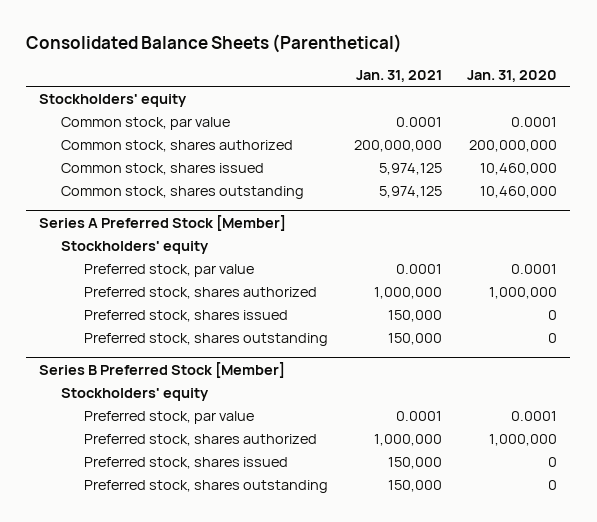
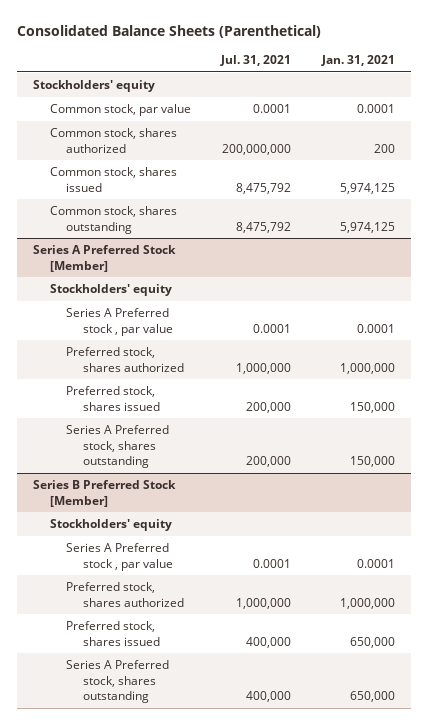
- | Jan. 31, 2021 | Jan. 31, 2020
+ | Jul. 31, 2021 | Jan. 31, 2021
- Common stock, shares authorized | 200,000,000 | 200,000,000
+ Common stock, shares authorized | 200,000,000 | 200
@ Series A Preferred Stock [Member]
- Preferred stock, par value | 0.0001 | 0.0001
+ Series A Preferred stock , par value | 0.0001 | 0.0001
- Preferred stock, shares outstanding | 150,000 | 0
+ Series A Preferred stock, shares outstanding | 200,000 | 150,000
@ Series B Preferred Stock [Member]
- Preferred stock, par value | 0.0001 | 0.0001
+ Series A Preferred stock , par value | 0.0001 | 0.0001
- Preferred stock, shares issued | 150,000 | 0
- Preferred stock, shares outstanding | 150,000 | 0
+ Preferred stock, shares issued | 400,000 | 650,000
+ Series A Preferred stock, shares outstanding | 400,000 | 650,000

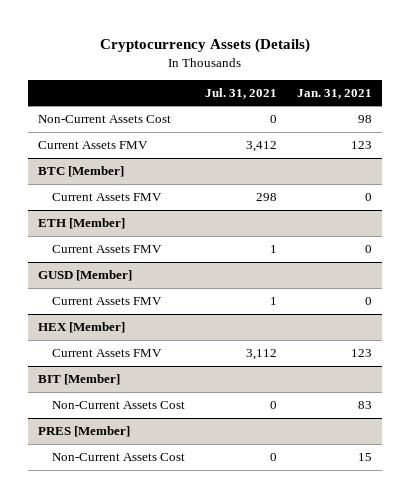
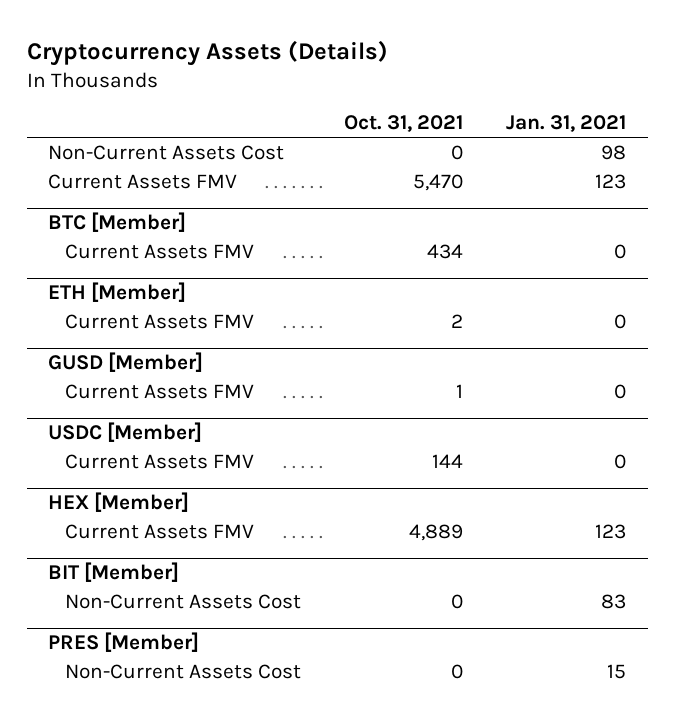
- | Jul. 31, 2021 | Jan. 31, 2021
+ | Oct. 31, 2021 | Jan. 31, 2021
+ USDC [Member]
+ Current Assets FMV | 144 | 0

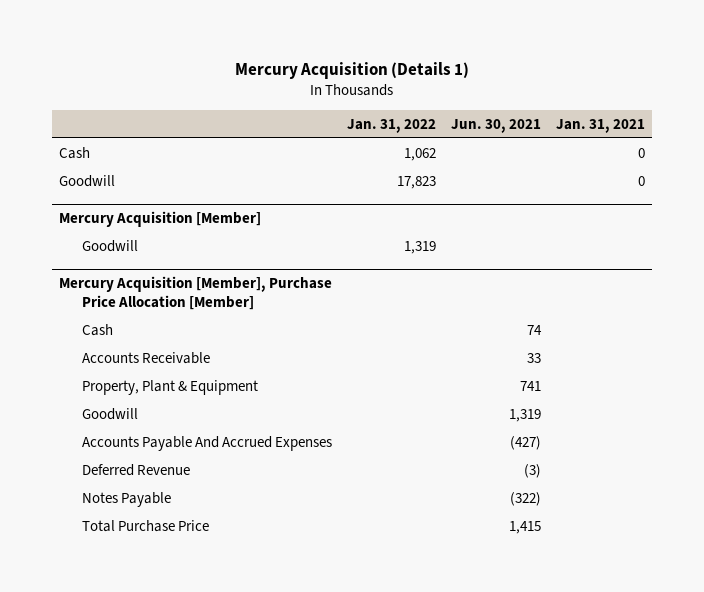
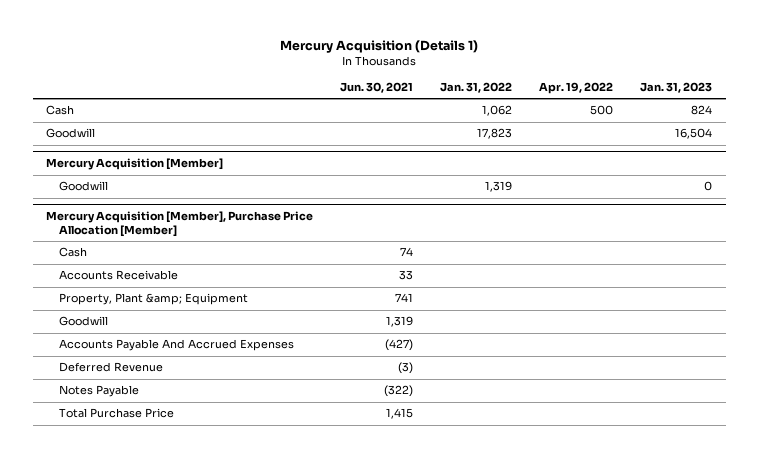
- | Jan. 31, 2022 | Jun. 30, 2021 | Jan. 31, 2021
+ | Jun. 30, 2021 | Jan. 31, 2022 | Apr. 19, 2022 | Jan. 31, 2023
@ Mercury Acquisition [Member], Purchase Price Allocation [Member]
- Property, Plant & Equipment | | 741 |
+ Property, Plant &amp; Equipment | 741 | | |

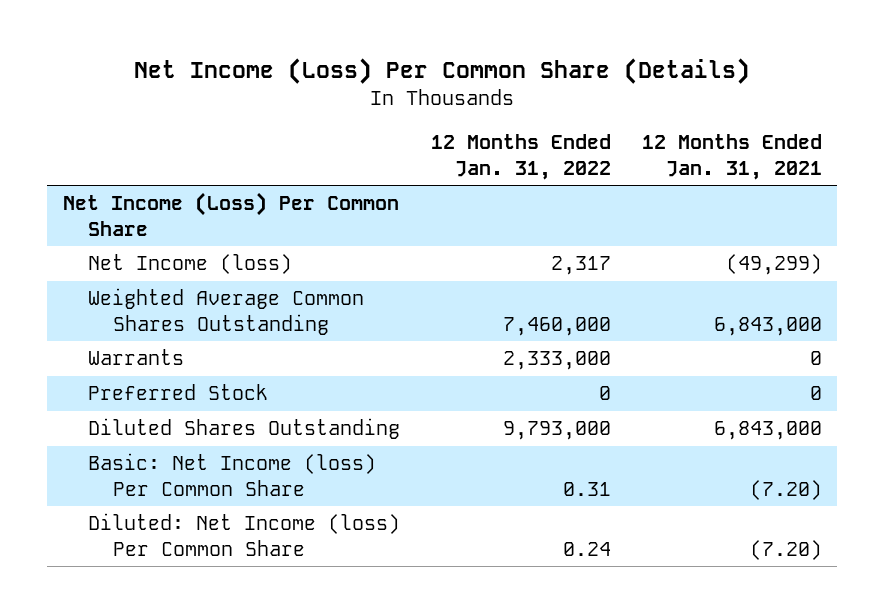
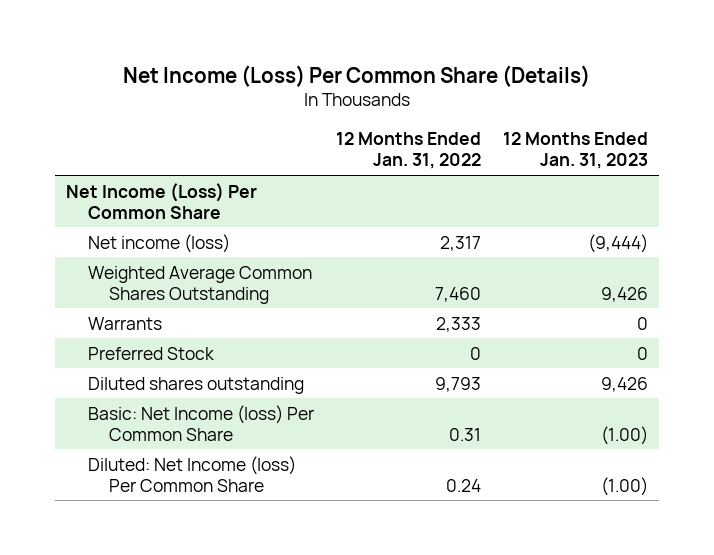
- | 12 Months Ended Jan. 31, 2022 | 12 Months Ended Jan. 31, 2021
+ | 12 Months Ended Jan. 31, 2022 | 12 Months Ended Jan. 31, 2023
- Net Income (loss) | 2,317 | (49,299)
- Weighted Average Common Shares Outstanding | 7,460,000 | 6,843,000
- Warrants | 2,333,000 | 0
+ Net income (loss) | 2,317 | (9,444)
+ Weighted Average Common Shares Outstanding | 7,460 | 9,426
+ Warrants | 2,333 | 0
- Diluted Shares Outstanding | 9,793,000 | 6,843,000
+ Diluted shares outstanding | 9,793 | 9,426

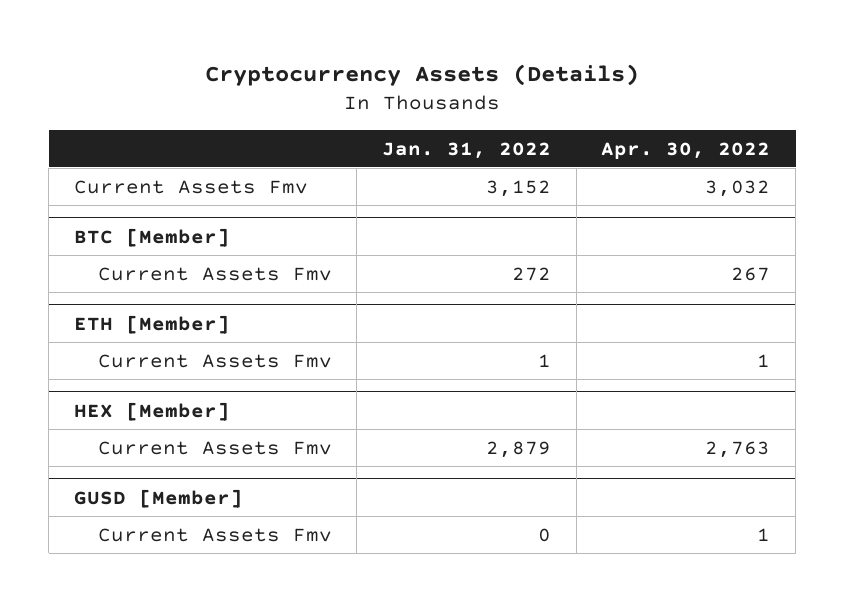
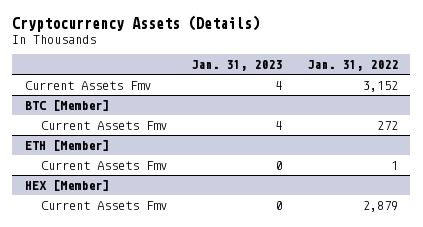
- | Jan. 31, 2022 | Apr. 30, 2022
+ | Jan. 31, 2023 | Jan. 31, 2022
- GUSD [Member]
- Current Assets Fmv | 0 | 1

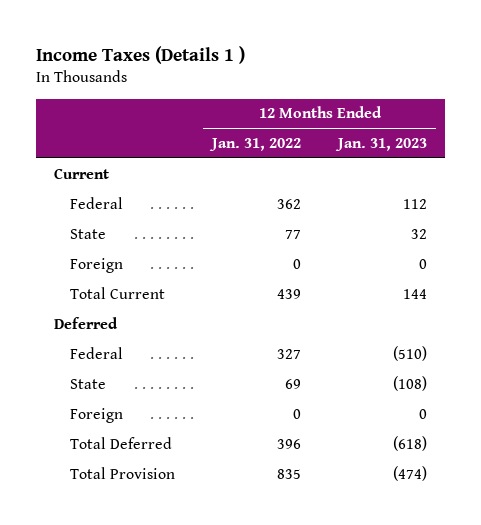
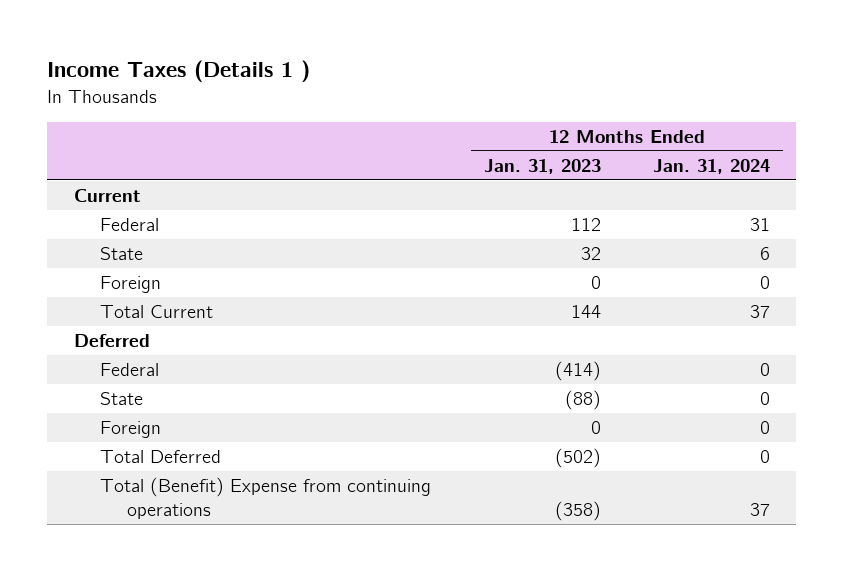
- | 12 Months Ended Jan. 31, 2022 | 12 Months Ended Jan. 31, 2023
+ | 12 Months Ended Jan. 31, 2023 | 12 Months Ended Jan. 31, 2024
- Federal | 327 | (510)
- State | 69 | (108)
+ Federal | (414) | 0
+ State | (88) | 0
- Total Deferred | 396 | (618)
- Total Provision | 835 | (474)
+ Total Deferred | (502) | 0
+ Total (Benefit) Expense from continuing operations | (358) | 37

